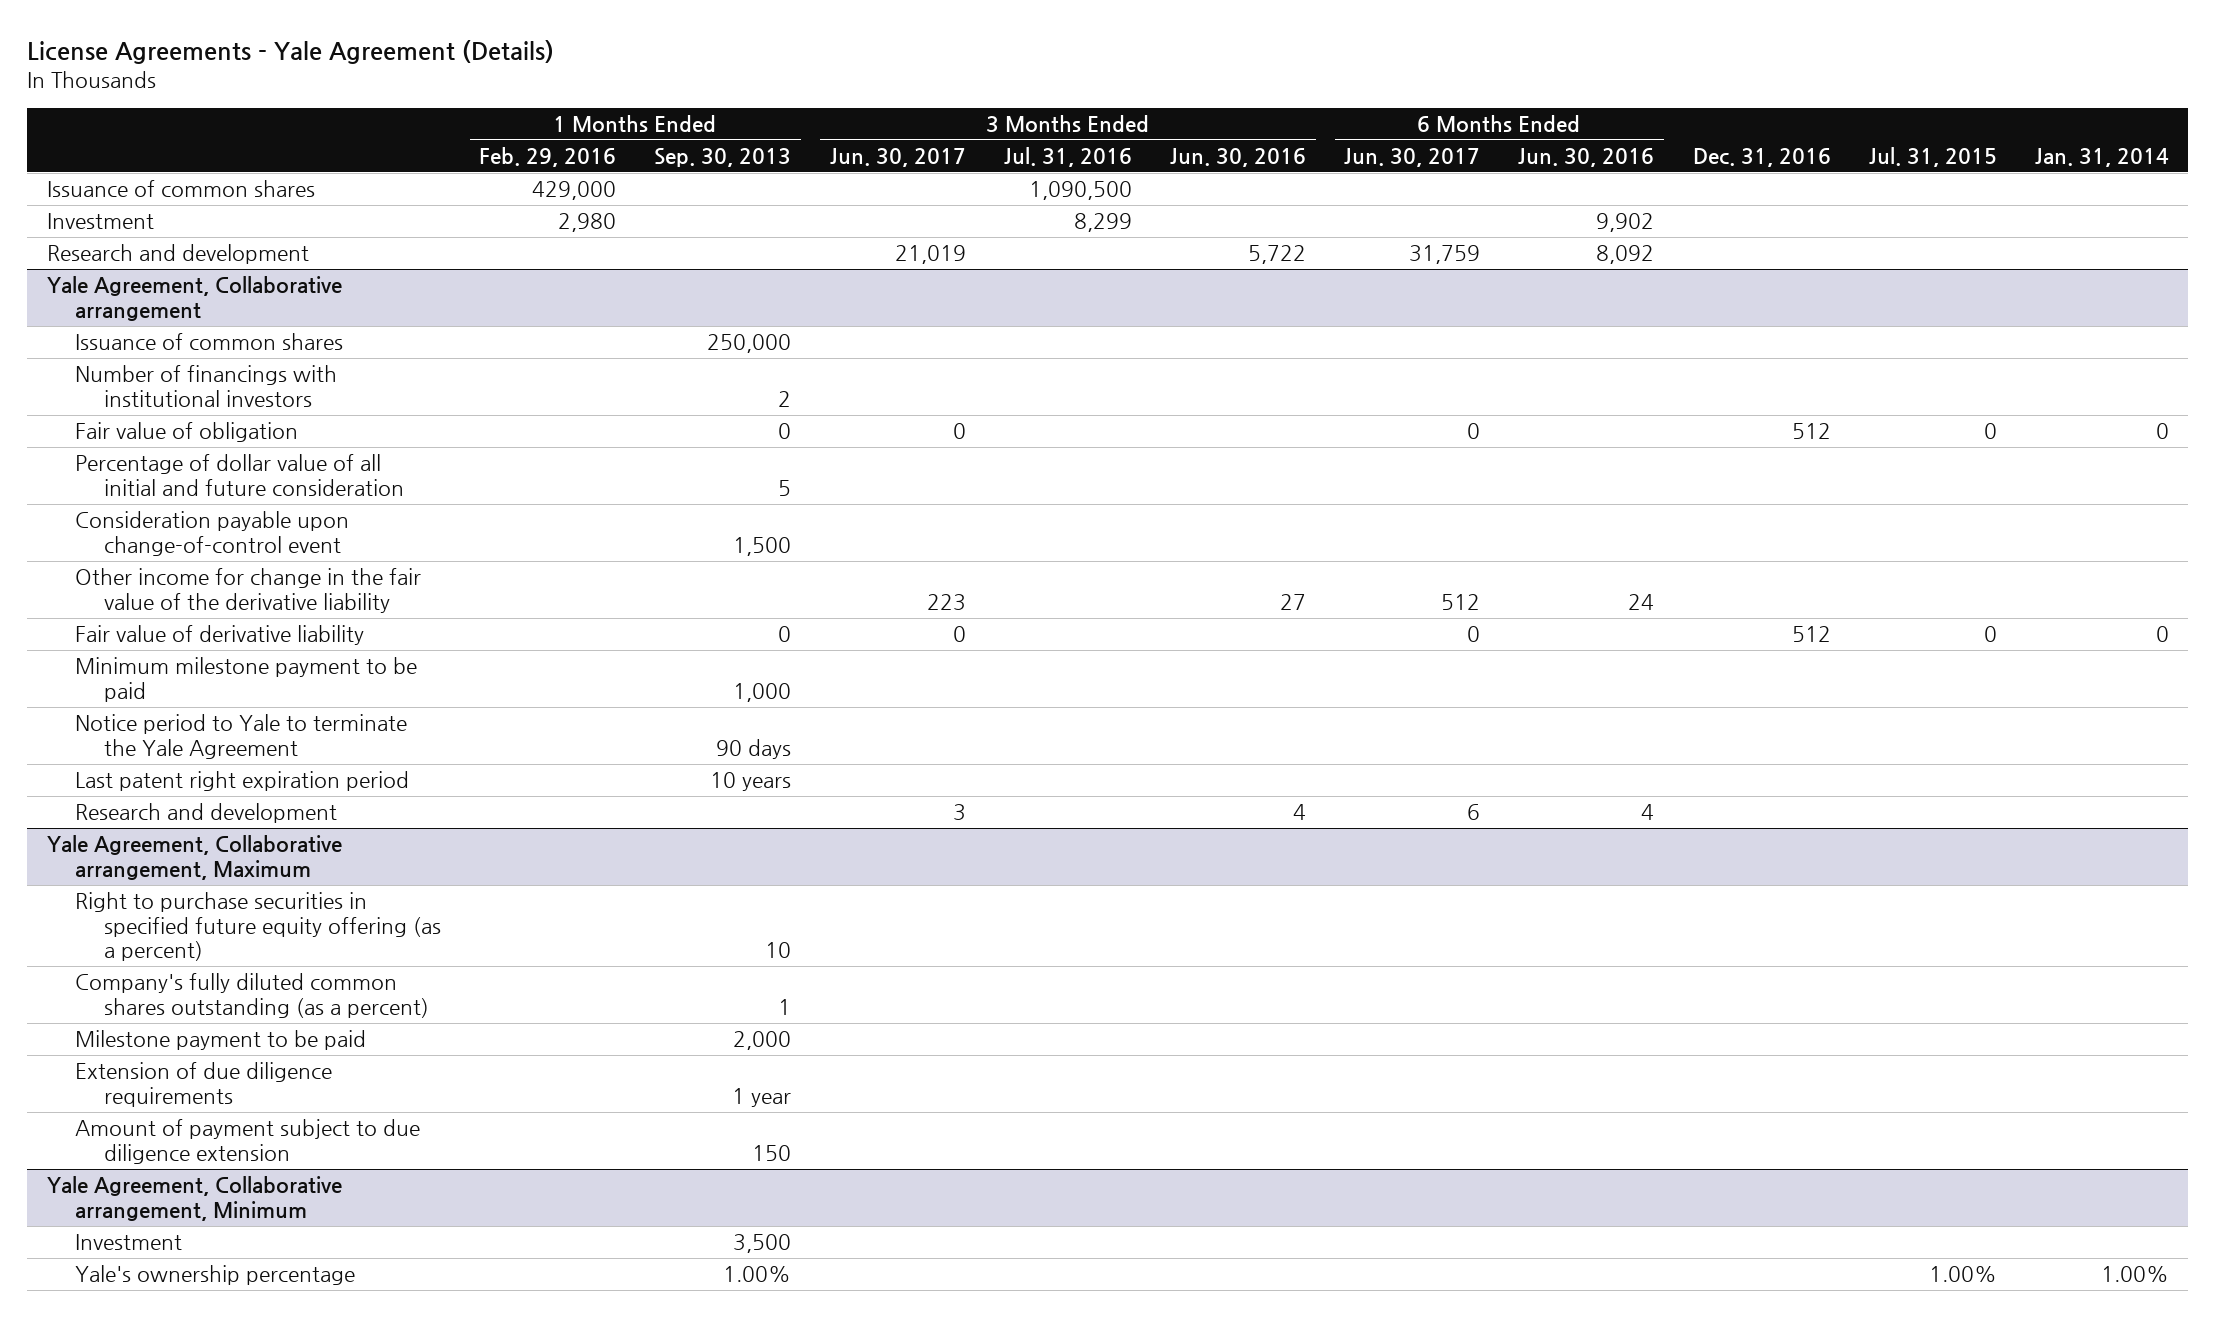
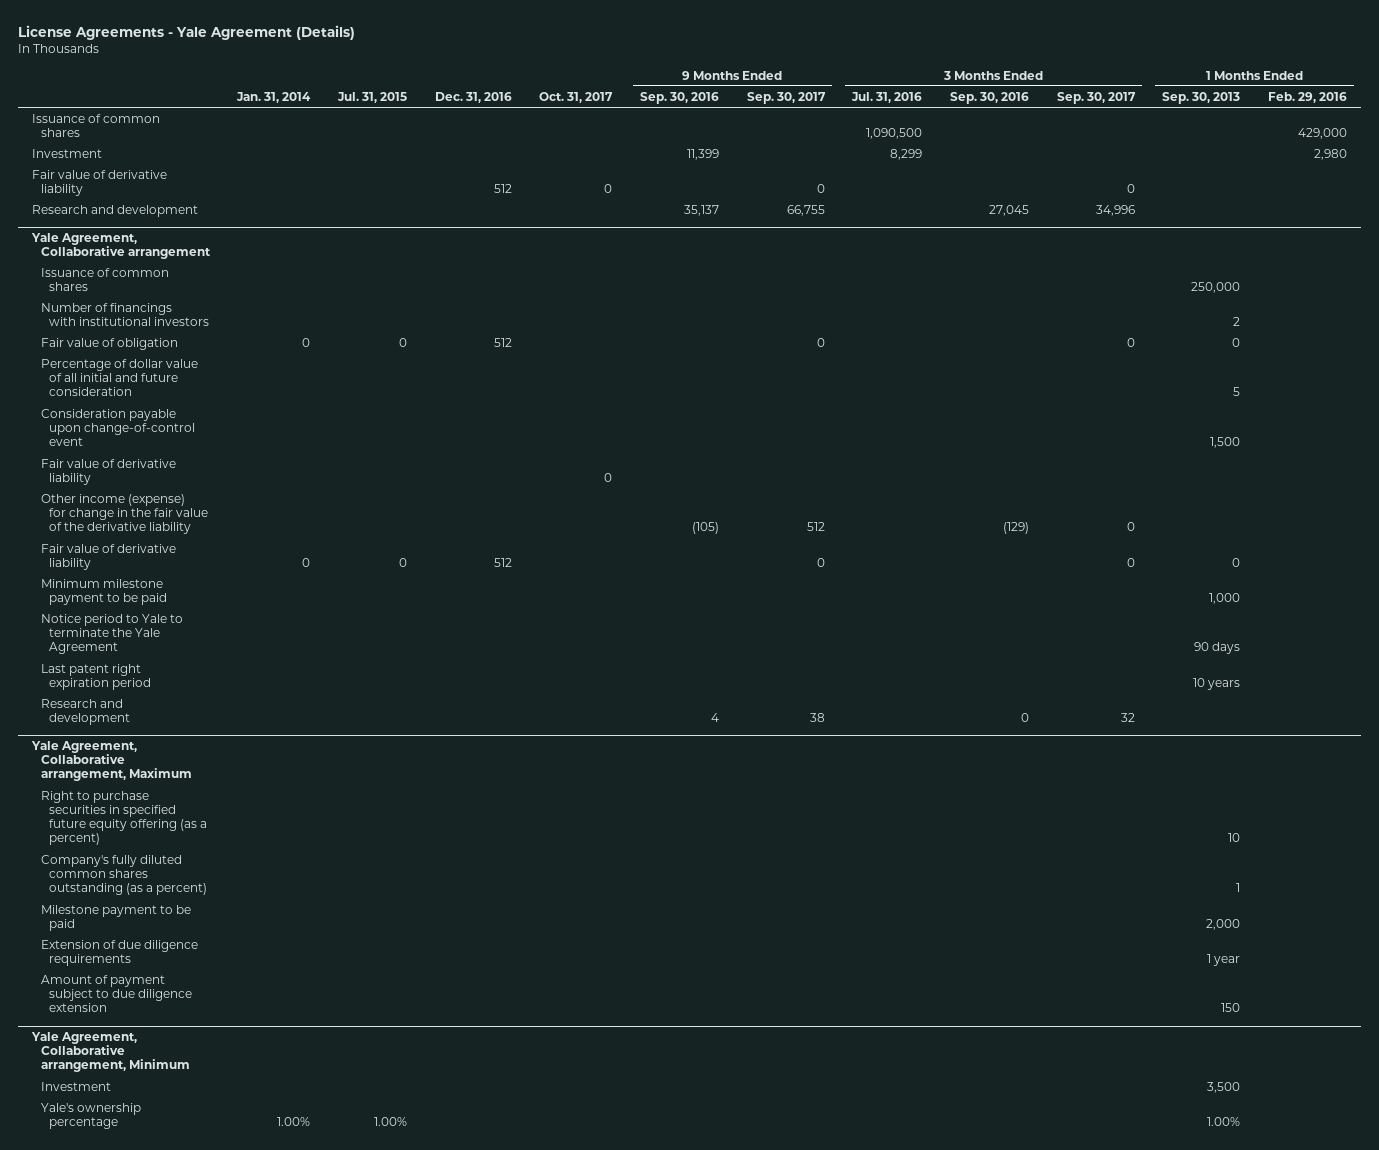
- | 1 Months Ended Feb. 29, 2016 | 1 Months Ended Sep. 30, 2013 | 3 Months Ended Jun. 30, 2017 | 3 Months Ended Jul. 31, 2016 | 3 Months Ended Jun. 30, 2016 | 6 Months Ended Jun. 30, 2017 | 6 Months Ended Jun. 30, 2016 | Dec. 31, 2016 | Jul. 31, 2015 | Jan. 31, 2014
+ | Jan. 31, 2014 | Jul. 31, 2015 | Dec. 31, 2016 | Oct. 31, 2017 | 9 Months Ended Sep. 30, 2016 | 9 Months Ended Sep. 30, 2017 | 3 Months Ended Jul. 31, 2016 | 3 Months Ended Sep. 30, 2016 | 3 Months Ended Sep. 30, 2017 | 1 Months Ended Sep. 30, 2013 | 1 Months Ended Feb. 29, 2016
+ Fair value of derivative liability | | | 512 | 0 | | 0 | | | 0 | |
@ Yale Agreement, Collaborative arrangement
- Other income for change in the fair value of the derivative liability | | | 223 | | 27 | 512 | 24 | | |
+ Fair value of derivative liability | | | | 0 | | | | | | |
+ Other income (expense) for change in the fair value of the derivative liability | | | | | (105) | 512 | | (129) | 0 | |

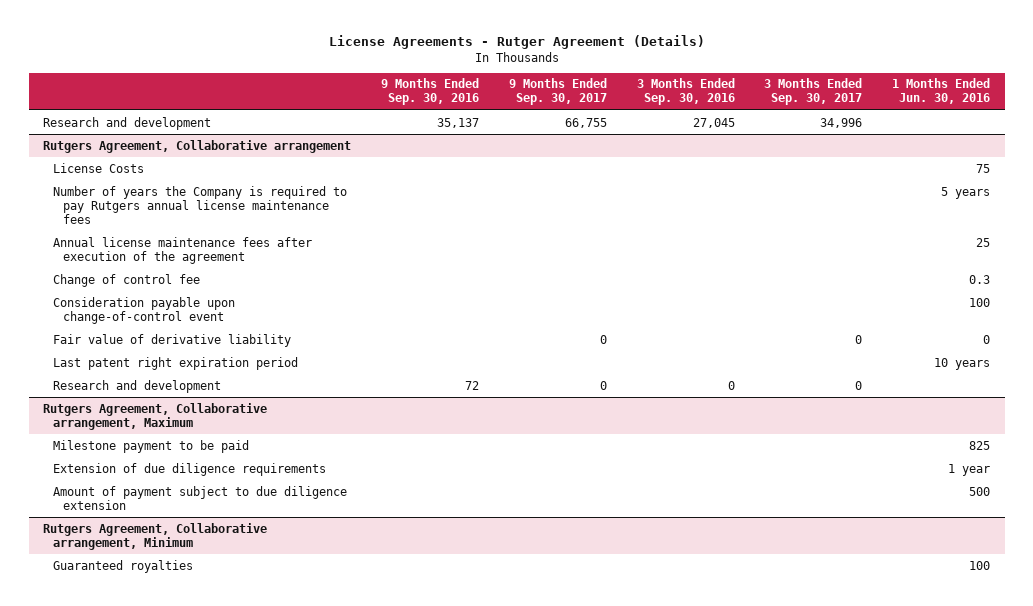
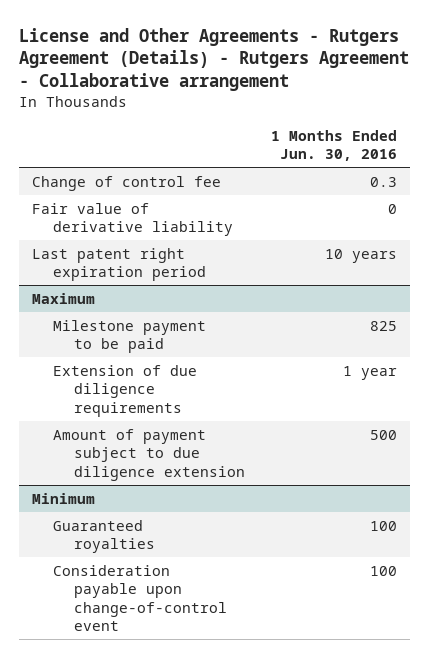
- License Agreements - Rutger Agreement (Details)
+ License and Other Agreements - Rutgers Agreement (Details) - Rutgers Agreement - Collaborative arrangement
- | 9 Months Ended Sep. 30, 2016 | 9 Months Ended Sep. 30, 2017 | 3 Months Ended Sep. 30, 2016 | 3 Months Ended Sep. 30, 2017 | 1 Months Ended Jun. 30, 2016
+ | 1 Months Ended Jun. 30, 2016
- Research and development | 35,137 | 66,755 | 27,045 | 34,996 |
- Rutgers Agreement, Collaborative arrangement
- License Costs | | | | | 75
- Number of years the Company is required to pay Rutgers annual license maintenance fees | | | | | 5 years
- Annual license maintenance fees after execution of the agreement | | | | | 25
- Consideration payable upon change-of-control event | | | | | 100
- Research and development | 72 | 0 | 0 | 0 |
- Rutgers Agreement, Collaborative arrangement, Maximum
+ Maximum
- Rutgers Agreement, Collaborative arrangement, Minimum
+ Minimum
+ Consideration payable upon change-of-control event | 100

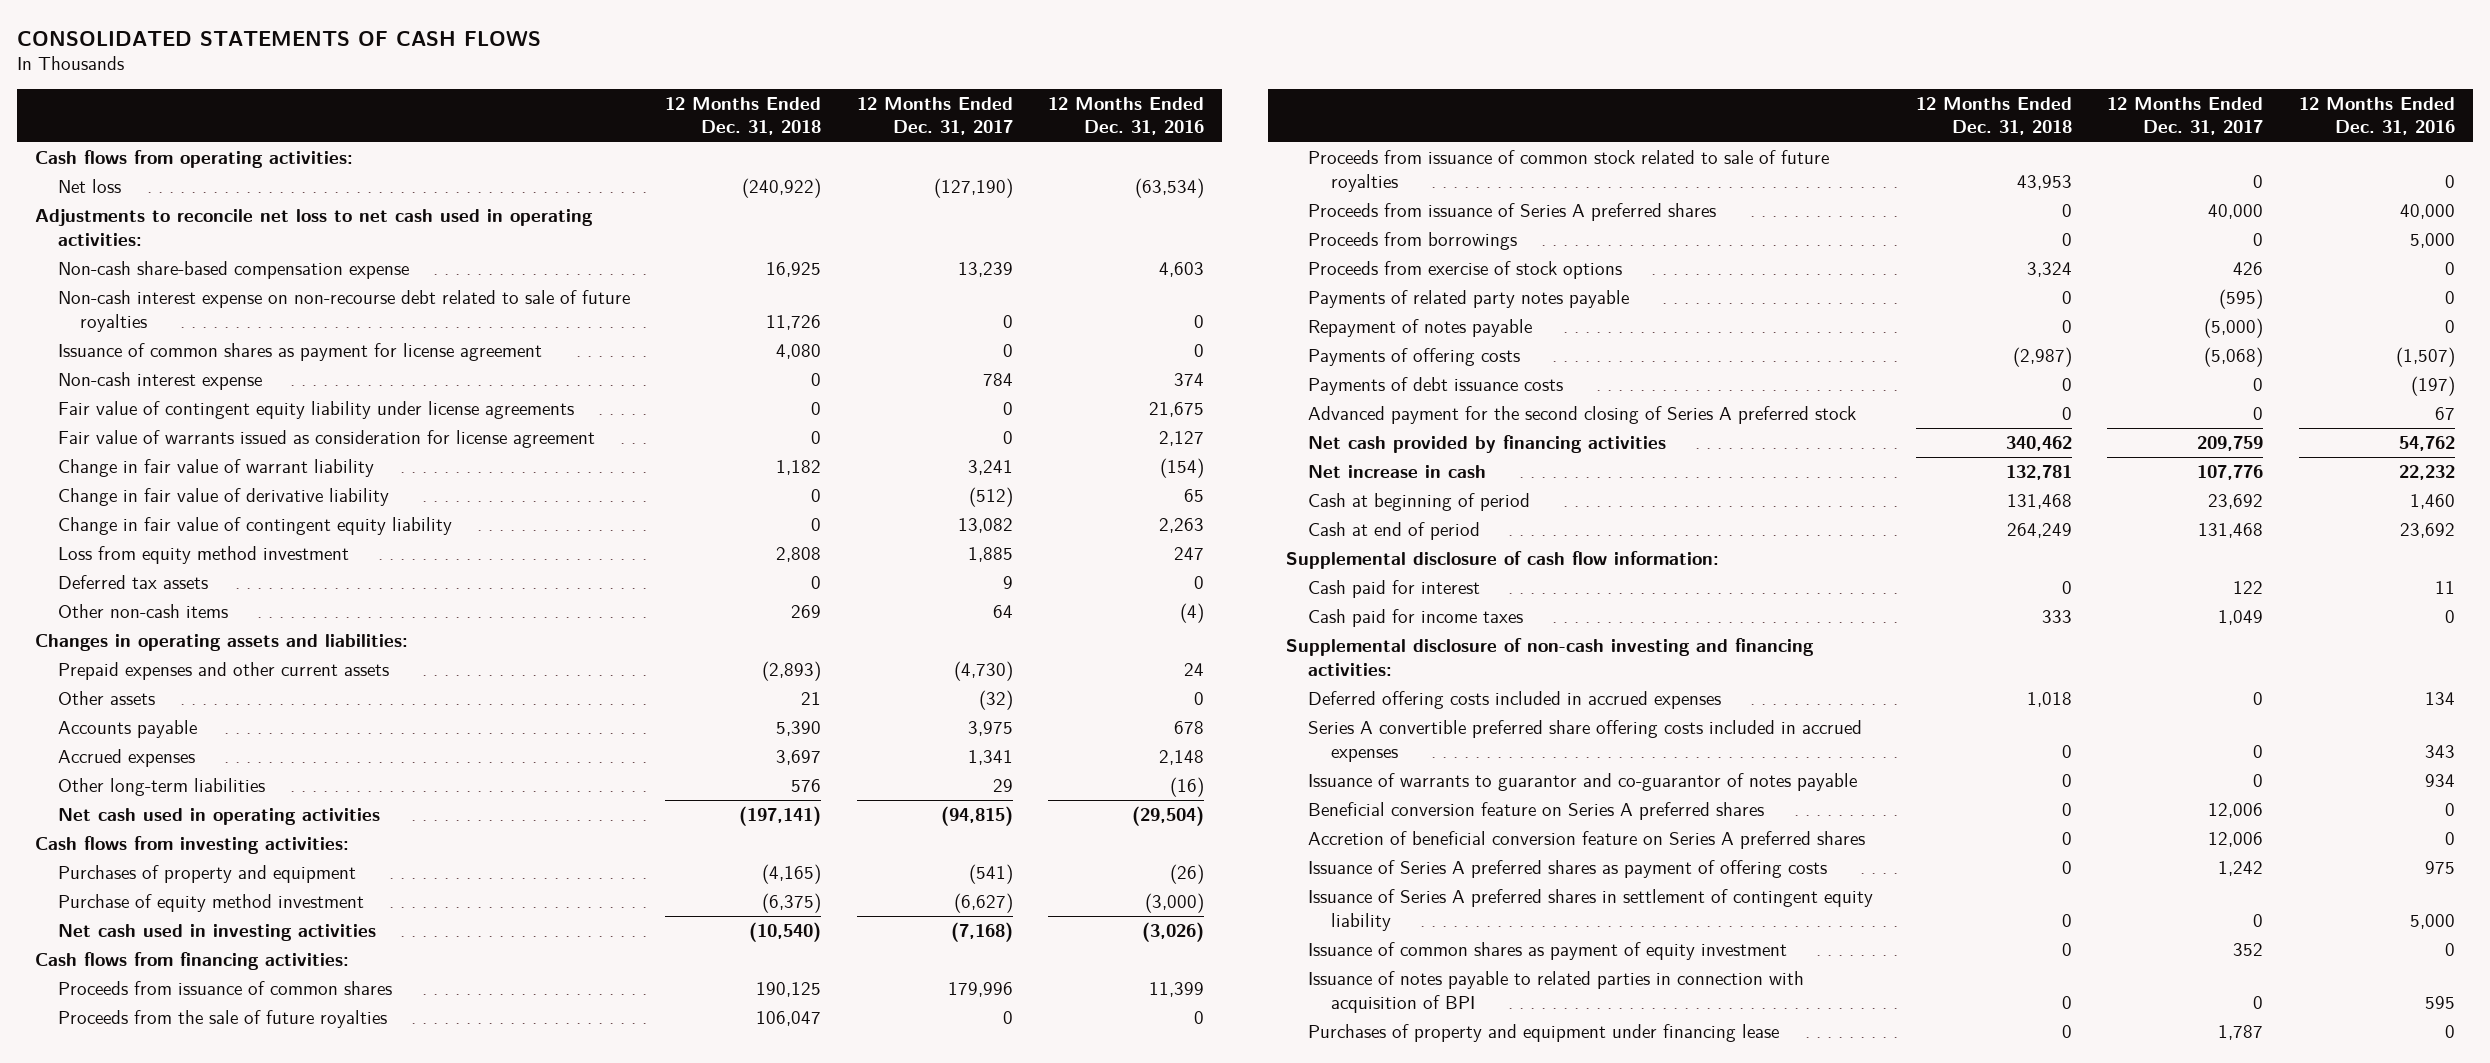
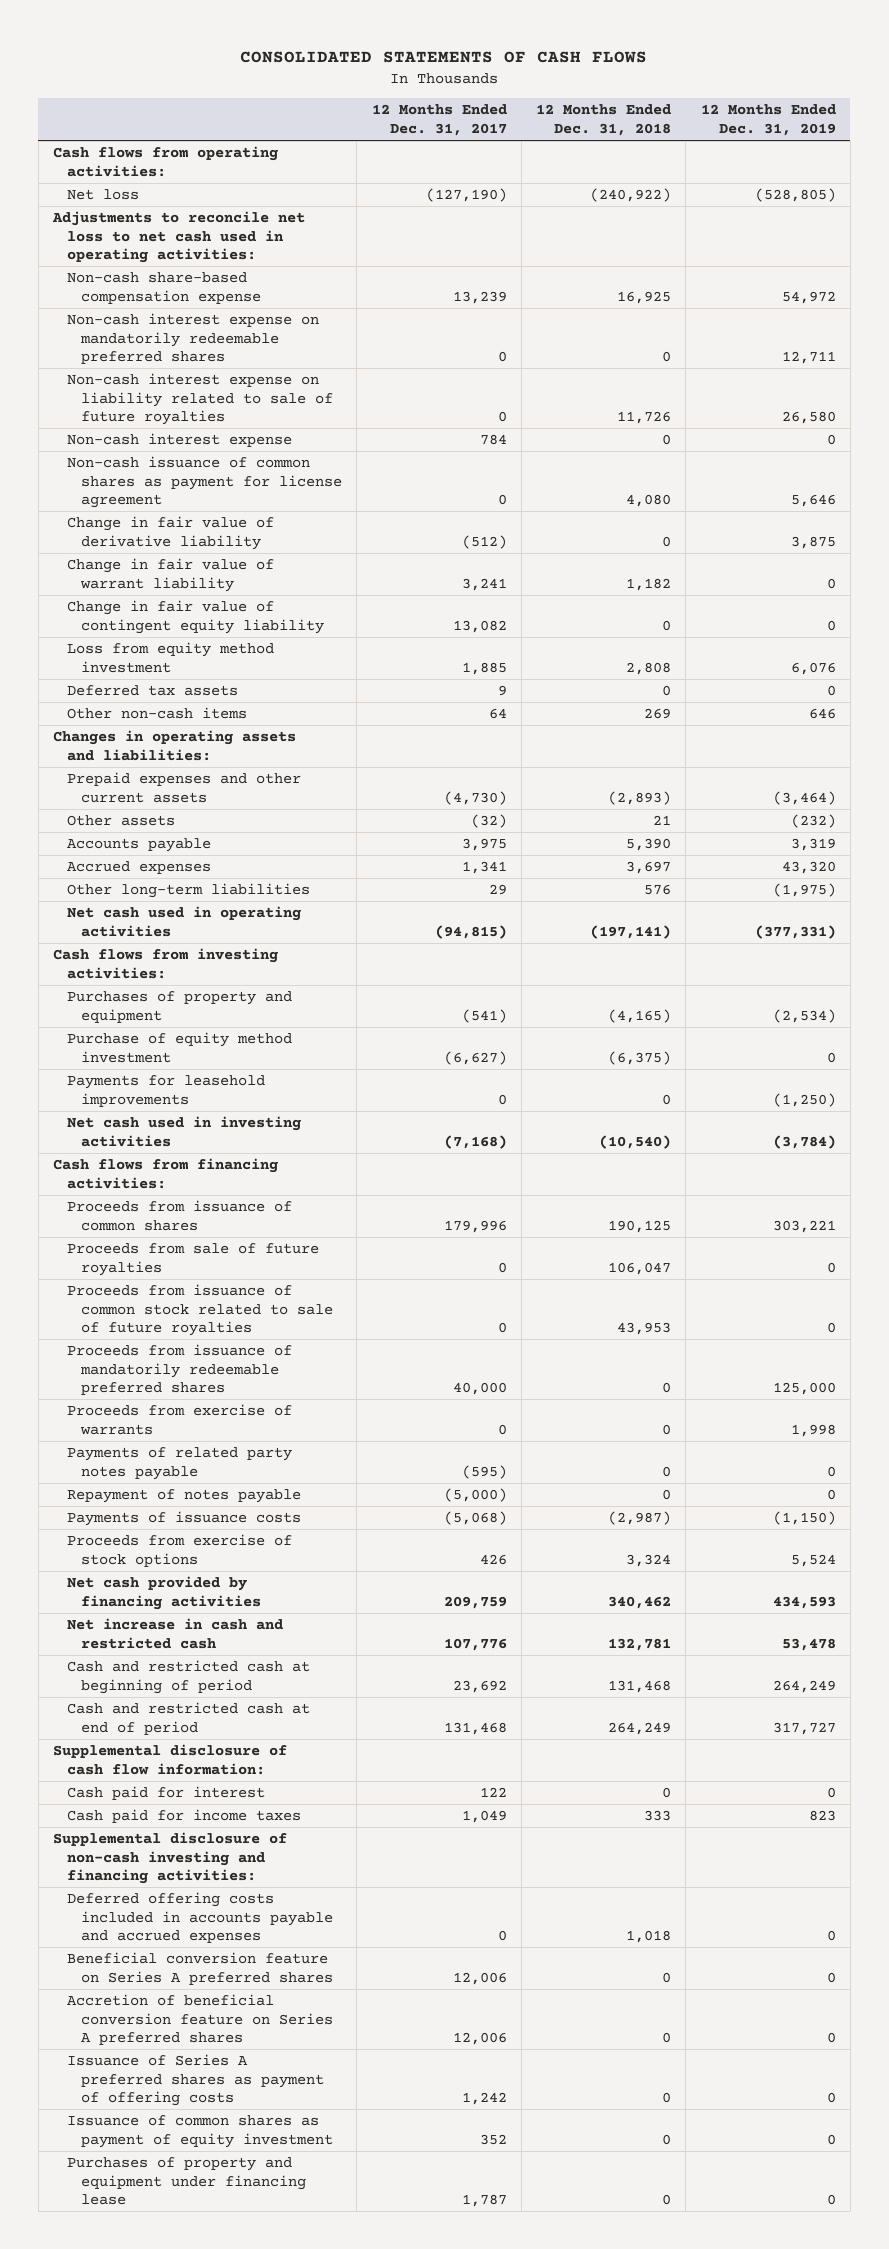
- | 12 Months Ended Dec. 31, 2018 | 12 Months Ended Dec. 31, 2017 | 12 Months Ended Dec. 31, 2016
+ | 12 Months Ended Dec. 31, 2017 | 12 Months Ended Dec. 31, 2018 | 12 Months Ended Dec. 31, 2019
- Non-cash interest expense on non-recourse debt related to sale of future royalties | 11,726 | 0 | 0
- Issuance of common shares as payment for license agreement | 4,080 | 0 | 0
+ Non-cash interest expense on mandatorily redeemable preferred shares | 0 | 0 | 12,711
+ Non-cash interest expense on liability related to sale of future royalties | 0 | 11,726 | 26,580
- Fair value of contingent equity liability under license agreements | 0 | 0 | 21,675
- Fair value of warrants issued as consideration for license agreement | 0 | 0 | 2,127
+ Non-cash issuance of common shares as payment for license agreement | 0 | 4,080 | 5,646
moved down: Change in fair value of warrant liability | 3,241 | 1,182 | 0
+ Payments for leasehold improvements | 0 | 0 | (1,250)
- Proceeds from the sale of future royalties | 106,047 | 0 | 0
+ Proceeds from sale of future royalties | 0 | 106,047 | 0
- Proceeds from issuance of Series A preferred shares | 0 | 40,000 | 40,000
- Proceeds from borrowings | 0 | 0 | 5,000
+ Proceeds from issuance of mandatorily redeemable preferred shares | 40,000 | 0 | 125,000
+ Proceeds from exercise of warrants | 0 | 0 | 1,998
- Payments of offering costs | (2,987) | (5,068) | (1,507)
- Payments of debt issuance costs | 0 | 0 | (197)
- Advanced payment for the second closing of Series A preferred stock | 0 | 0 | 67
+ Payments of issuance costs | (5,068) | (2,987) | (1,150)
moved down: Proceeds from exercise of stock options | 426 | 3,324 | 5,524
- Net increase in cash | 132,781 | 107,776 | 22,232
- Cash at beginning of period | 131,468 | 23,692 | 1,460
- Cash at end of period | 264,249 | 131,468 | 23,692
+ Net increase in cash and restricted cash | 107,776 | 132,781 | 53,478
+ Cash and restricted cash at beginning of period | 23,692 | 131,468 | 264,249
+ Cash and restricted cash at end of period | 131,468 | 264,249 | 317,727
- Deferred offering costs included in accrued expenses | 1,018 | 0 | 134
- Series A convertible preferred share offering costs included in accrued expenses | 0 | 0 | 343
- Issuance of warrants to guarantor and co-guarantor of notes payable | 0 | 0 | 934
+ Deferred offering costs included in accounts payable and accrued expenses | 0 | 1,018 | 0
- Issuance of Series A preferred shares in settlement of contingent equity liability | 0 | 0 | 5,000
- Issuance of notes payable to related parties in connection with acquisition of BPI | 0 | 0 | 595

